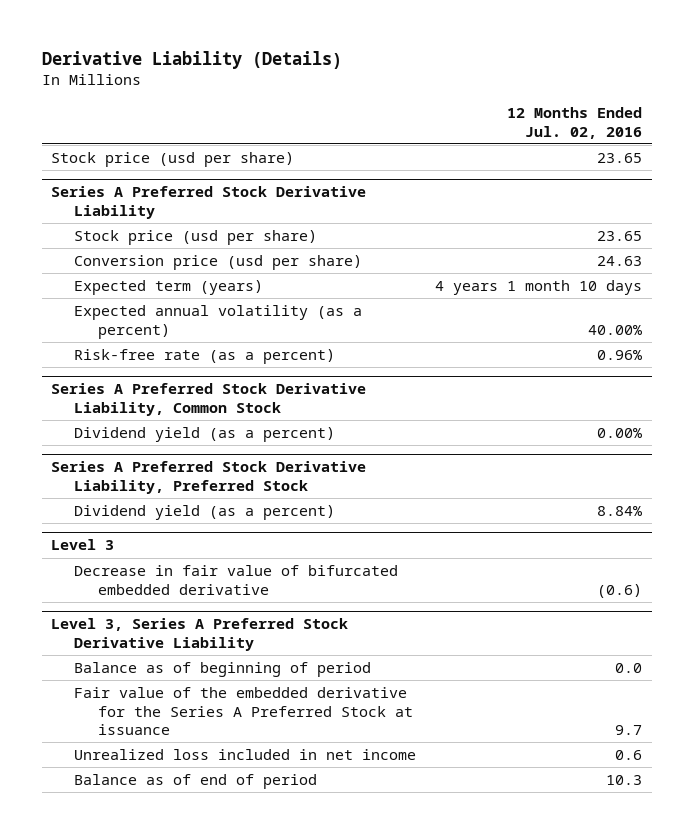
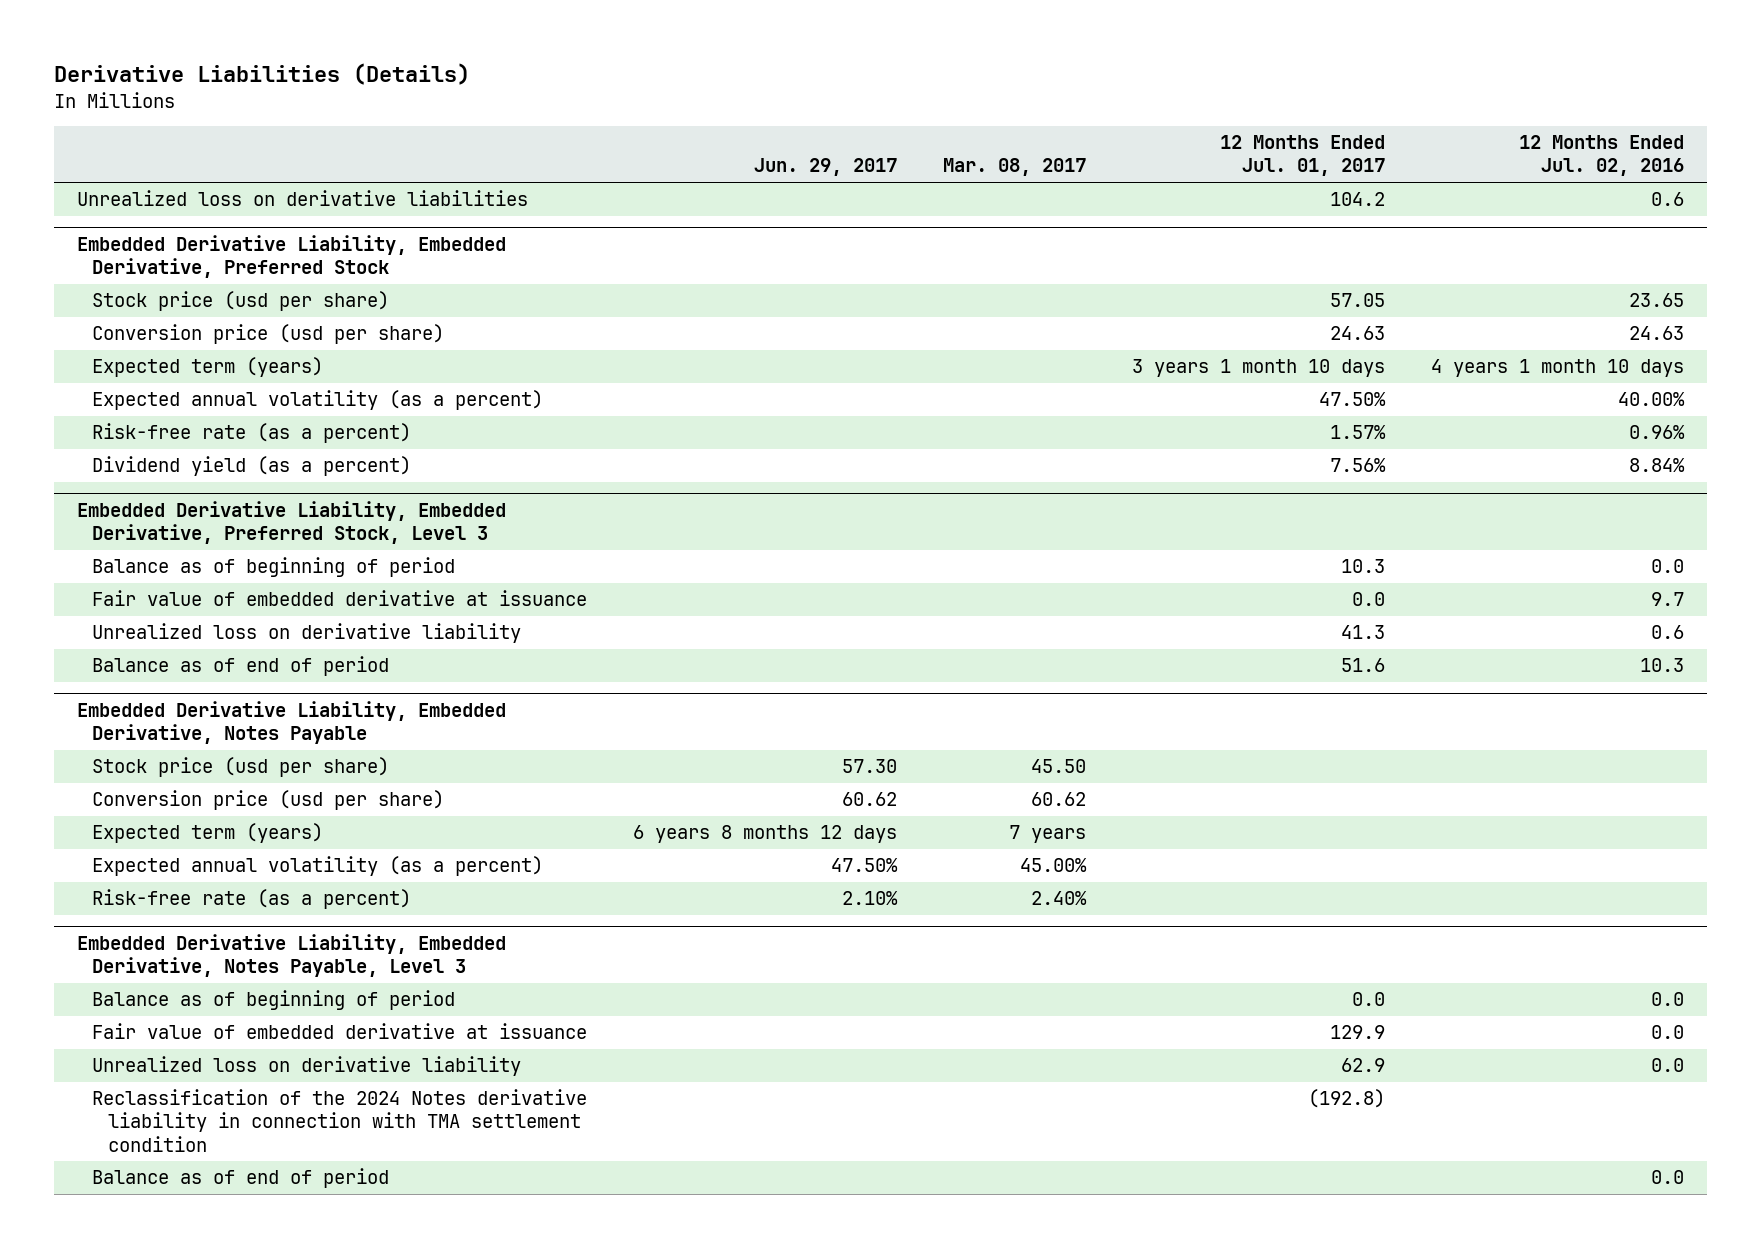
- Derivative Liability (Details)
+ Derivative Liabilities (Details)
- | 12 Months Ended Jul. 02, 2016
+ | Jun. 29, 2017 | Mar. 08, 2017 | 12 Months Ended Jul. 01, 2017 | 12 Months Ended Jul. 02, 2016
- Stock price (usd per share) | 23.65
- Series A Preferred Stock Derivative Liability
+ Unrealized loss on derivative liabilities | | | 104.2 | 0.6
+ Embedded Derivative Liability, Embedded Derivative, Preferred Stock
- Series A Preferred Stock Derivative Liability, Common Stock
- Dividend yield (as a percent) | 0.00%
- Series A Preferred Stock Derivative Liability, Preferred Stock
- Level 3
- Decrease in fair value of bifurcated embedded derivative | (0.6)
- Level 3, Series A Preferred Stock Derivative Liability
+ Embedded Derivative Liability, Embedded Derivative, Preferred Stock, Level 3
- Fair value of the embedded derivative for the Series A Preferred Stock at issuance | 9.7
- Unrealized loss included in net income | 0.6
+ Fair value of embedded derivative at issuance | | | 0.0 | 9.7
+ Unrealized loss on derivative liability | | | 41.3 | 0.6
+ Embedded Derivative Liability, Embedded Derivative, Notes Payable
+ Stock price (usd per share) | 57.30 | 45.50 | |
+ Conversion price (usd per share) | 60.62 | 60.62 | |
+ Expected term (years) | 6 years 8 months 12 days | 7 years | |
+ Expected annual volatility (as a percent) | 47.50% | 45.00% | |
+ Risk-free rate (as a percent) | 2.10% | 2.40% | |
+ Embedded Derivative Liability, Embedded Derivative, Notes Payable, Level 3
+ Balance as of beginning of period | | | 0.0 | 0.0
+ Fair value of embedded derivative at issuance | | | 129.9 | 0.0
+ Unrealized loss on derivative liability | | | 62.9 | 0.0
+ Reclassification of the 2024 Notes derivative liability in connection with TMA settlement condition | | | (192.8) |
+ Balance as of end of period | | | | 0.0

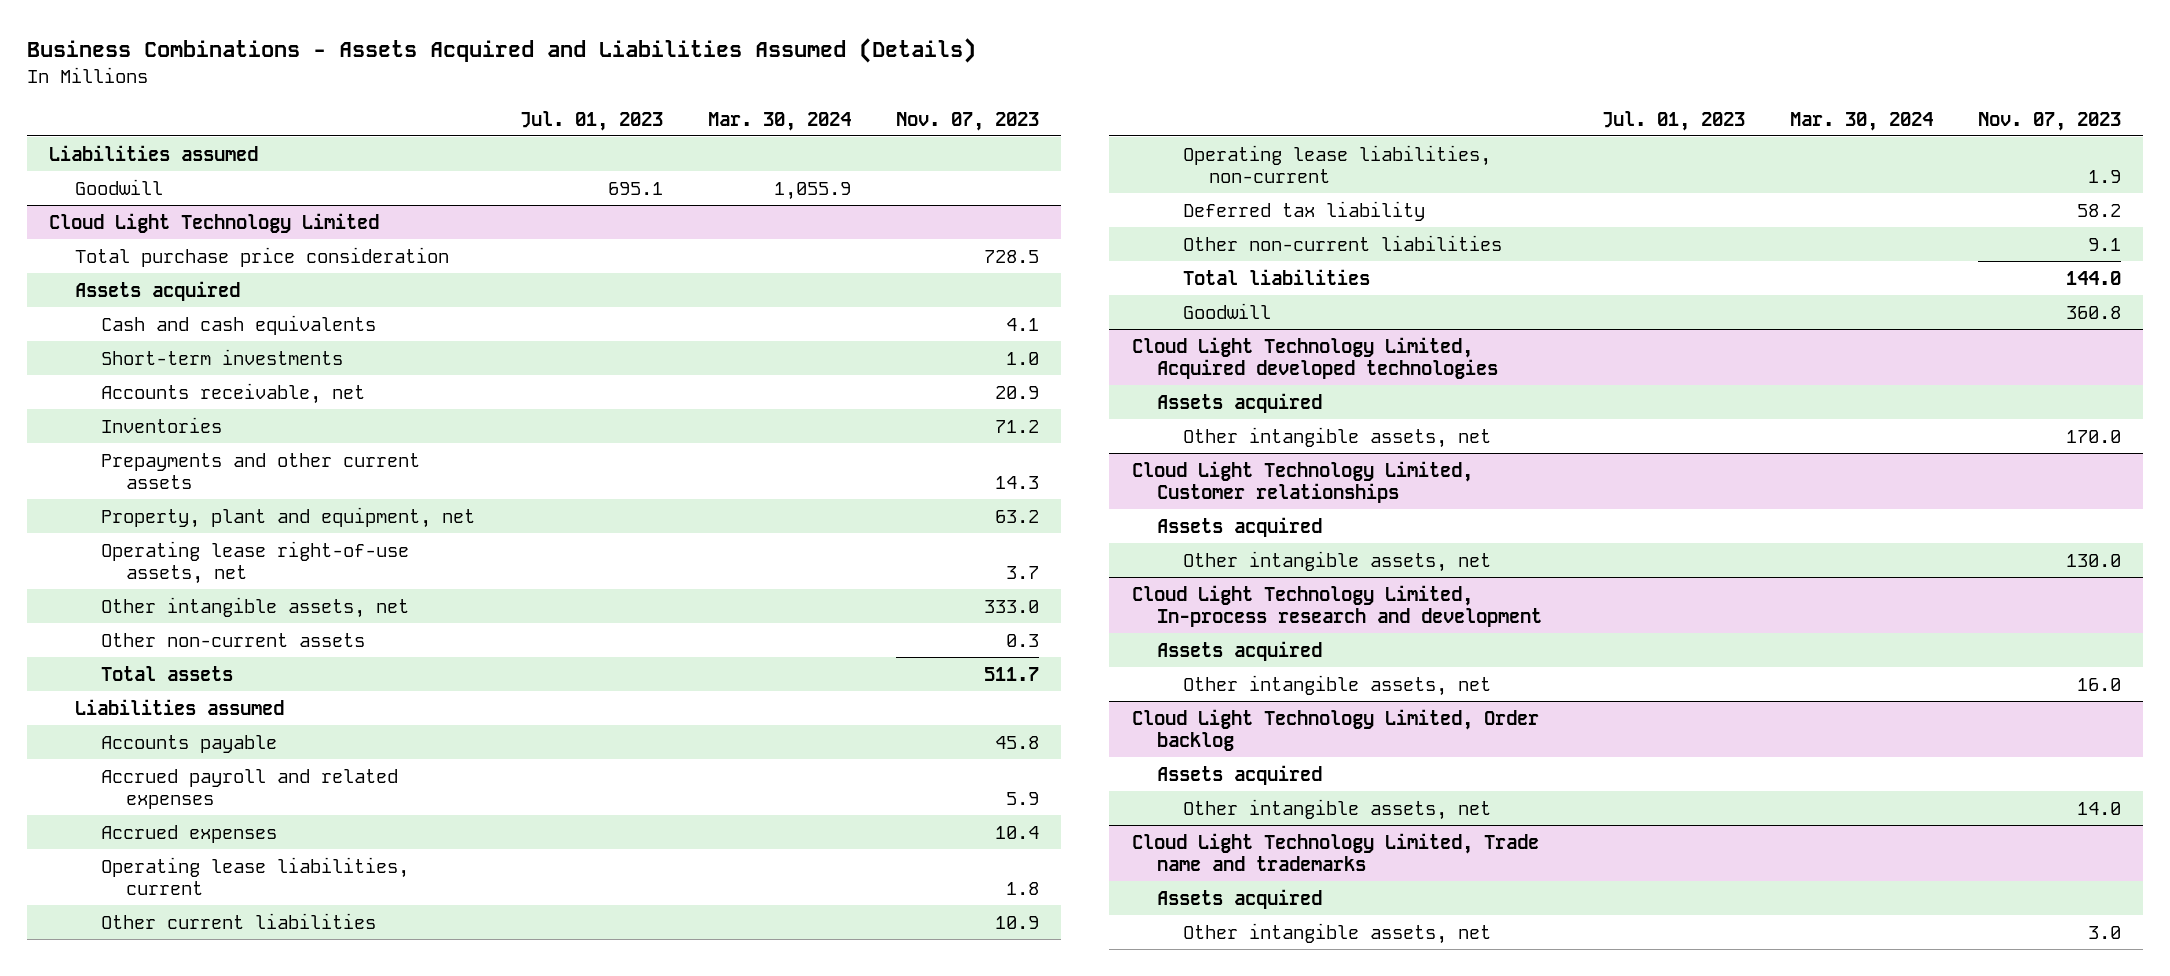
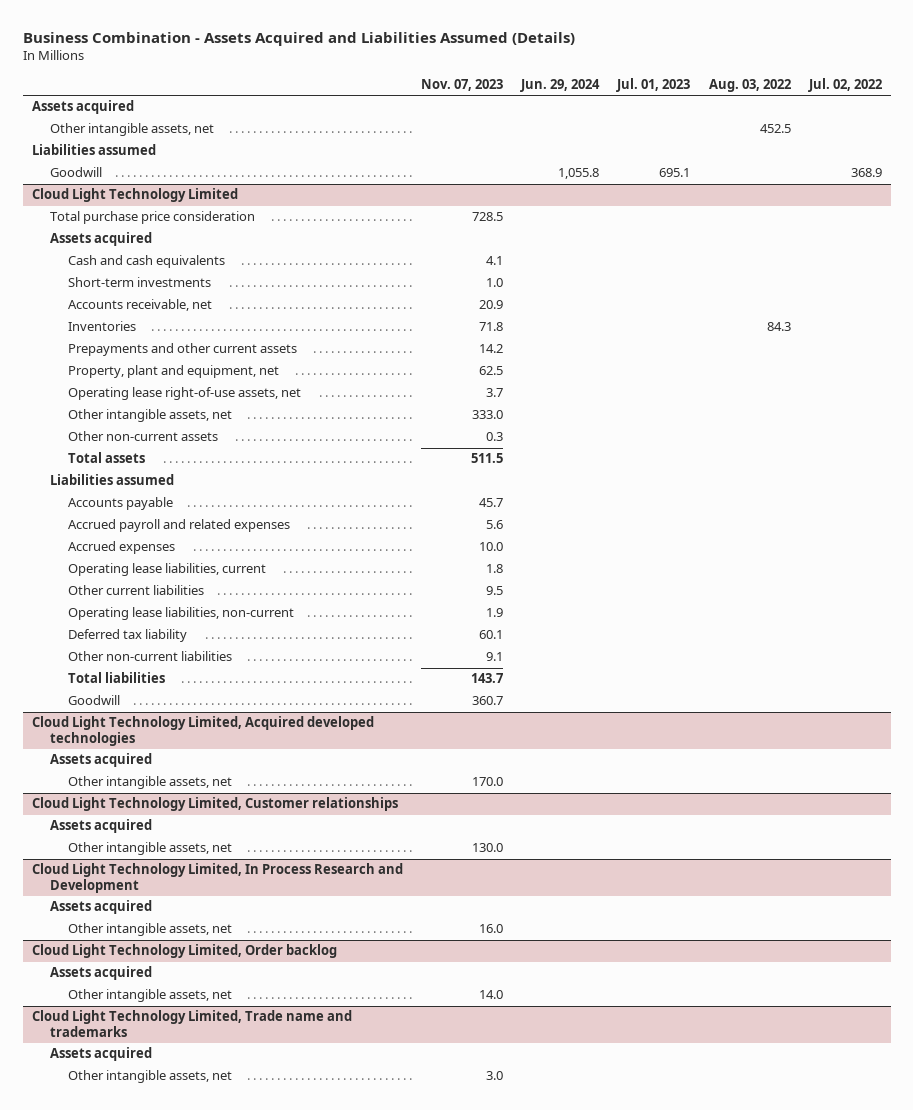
- Business Combinations - Assets Acquired and Liabilities Assumed (Details)
+ Business Combination - Assets Acquired and Liabilities Assumed (Details)
- | Jul. 01, 2023 | Mar. 30, 2024 | Nov. 07, 2023
+ | Nov. 07, 2023 | Jun. 29, 2024 | Jul. 01, 2023 | Aug. 03, 2022 | Jul. 02, 2022
+ Assets acquired
+ Other intangible assets, net | | | | 452.5 |
@ Cloud Light Technology Limited
- Inventories | | | 71.2
- Prepayments and other current assets | | | 14.3
- Property, plant and equipment, net | | | 63.2
+ Inventories | 71.8 | | | 84.3 |
+ Prepayments and other current assets | 14.2 | | | |
+ Property, plant and equipment, net | 62.5 | | | |
- Total assets | | | 511.7
+ Total assets | 511.5 | | | |
- Accounts payable | | | 45.8
- Accrued payroll and related expenses | | | 5.9
- Accrued expenses | | | 10.4
+ Accounts payable | 45.7 | | | |
+ Accrued payroll and related expenses | 5.6 | | | |
+ Accrued expenses | 10.0 | | | |
- Other current liabilities | | | 10.9
+ Other current liabilities | 9.5 | | | |
- Deferred tax liability | | | 58.2
+ Deferred tax liability | 60.1 | | | |
- Total liabilities | | | 144.0
- Goodwill | | | 360.8
+ Total liabilities | 143.7 | | | |
+ Goodwill | 360.7 | | | |
- Cloud Light Technology Limited, In-process research and development
+ Cloud Light Technology Limited, In Process Research and Development

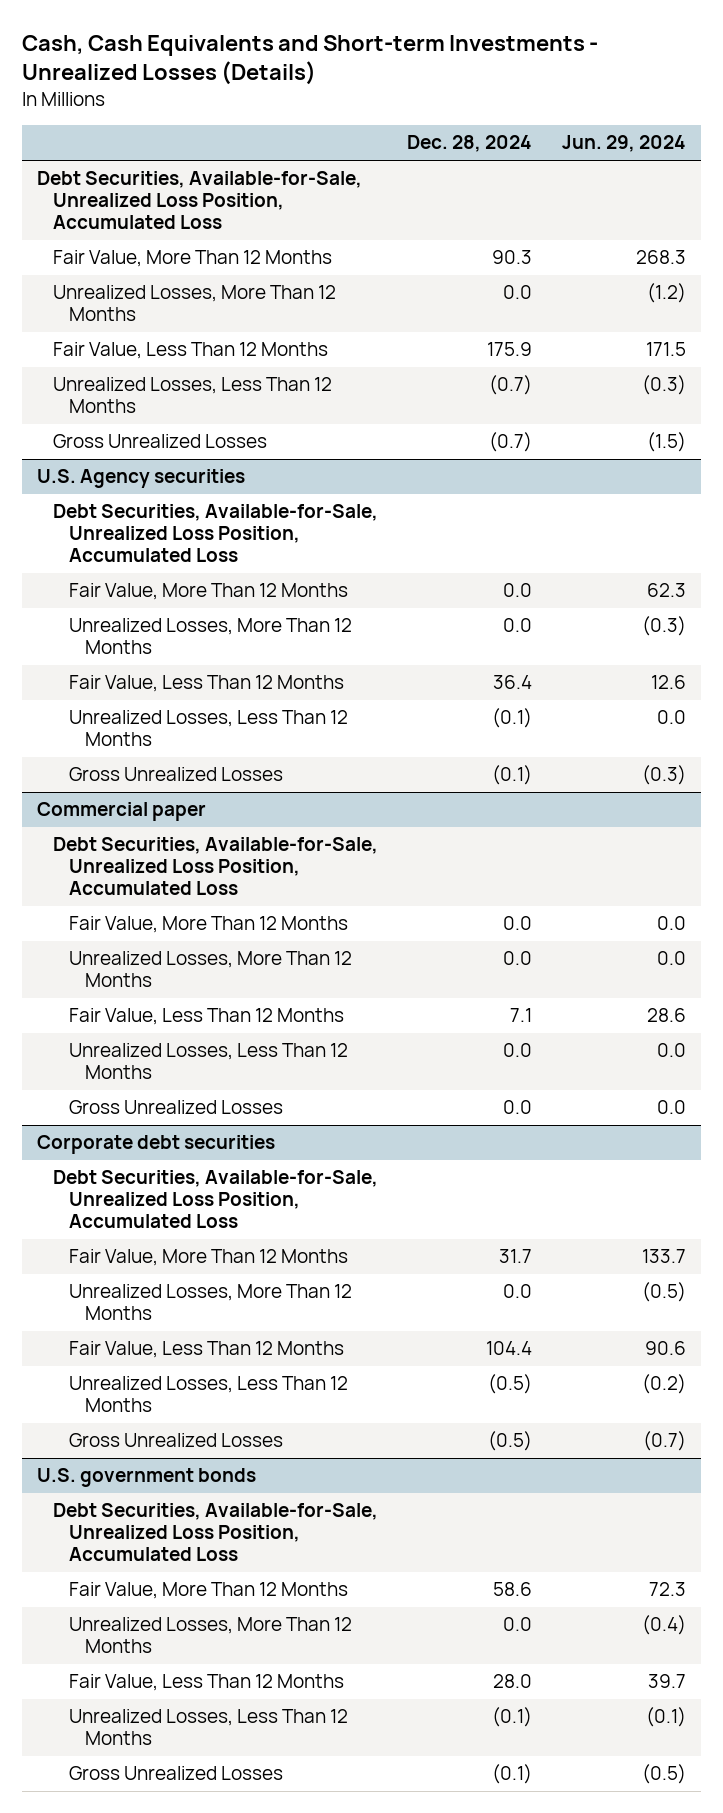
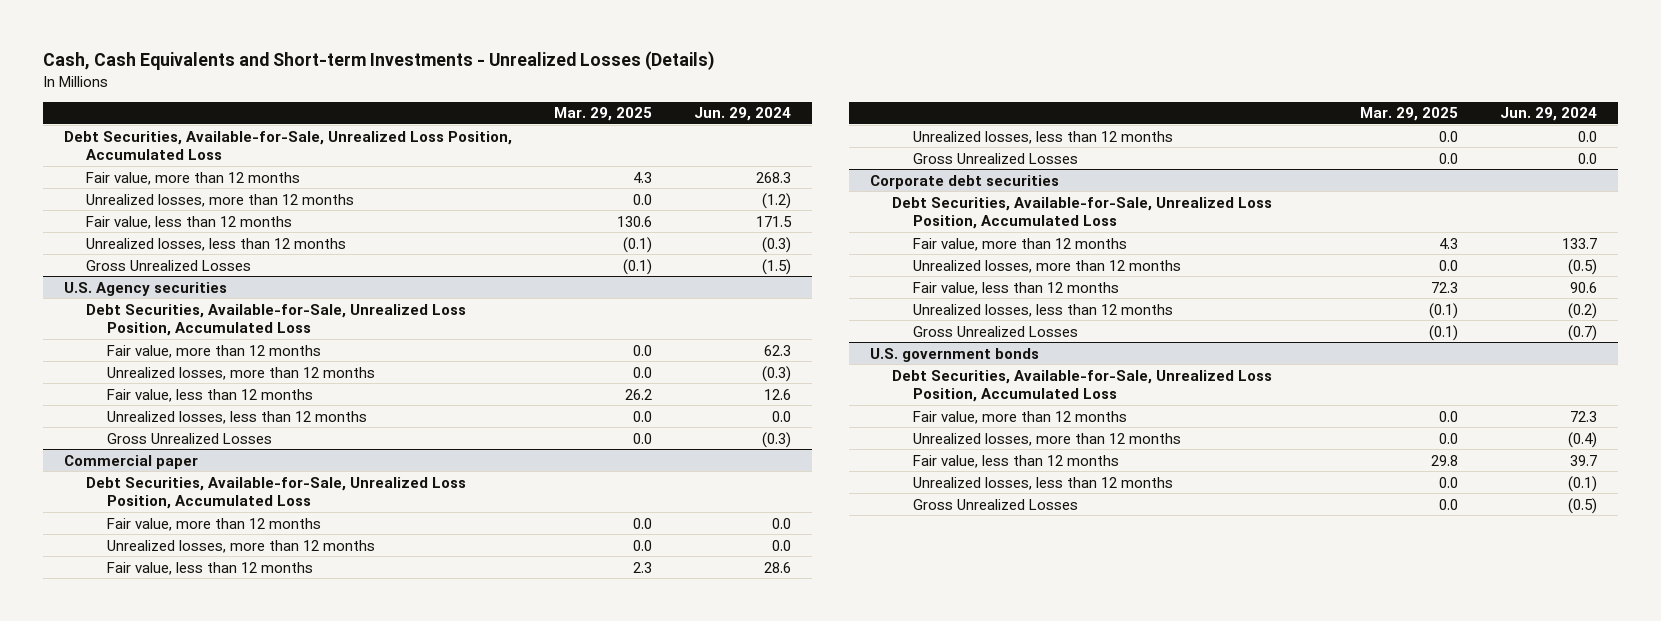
- | Dec. 28, 2024 | Jun. 29, 2024
+ | Mar. 29, 2025 | Jun. 29, 2024
- Fair Value, More Than 12 Months | 90.3 | 268.3
- Unrealized Losses, More Than 12 Months | 0.0 | (1.2)
- Fair Value, Less Than 12 Months | 175.9 | 171.5
- Unrealized Losses, Less Than 12 Months | (0.7) | (0.3)
+ Fair value, more than 12 months | 4.3 | 268.3
+ Unrealized losses, more than 12 months | 0.0 | (1.2)
+ Fair value, less than 12 months | 130.6 | 171.5
+ Unrealized losses, less than 12 months | (0.1) | (0.3)
@ U.S. Agency securities
- Fair Value, More Than 12 Months | 0.0 | 62.3
- Unrealized Losses, More Than 12 Months | 0.0 | (0.3)
- Fair Value, Less Than 12 Months | 36.4 | 12.6
- Unrealized Losses, Less Than 12 Months | (0.1) | 0.0
+ Fair value, more than 12 months | 0.0 | 62.3
+ Unrealized losses, more than 12 months | 0.0 | (0.3)
+ Fair value, less than 12 months | 26.2 | 12.6
+ Unrealized losses, less than 12 months | 0.0 | 0.0
@ Commercial paper
- Fair Value, More Than 12 Months | 0.0 | 0.0
- Unrealized Losses, More Than 12 Months | 0.0 | 0.0
- Fair Value, Less Than 12 Months | 7.1 | 28.6
- Unrealized Losses, Less Than 12 Months | 0.0 | 0.0
+ Fair value, more than 12 months | 0.0 | 0.0
+ Unrealized losses, more than 12 months | 0.0 | 0.0
+ Fair value, less than 12 months | 2.3 | 28.6
+ Unrealized losses, less than 12 months | 0.0 | 0.0
@ Corporate debt securities
- Fair Value, More Than 12 Months | 31.7 | 133.7
- Unrealized Losses, More Than 12 Months | 0.0 | (0.5)
- Fair Value, Less Than 12 Months | 104.4 | 90.6
- Unrealized Losses, Less Than 12 Months | (0.5) | (0.2)
+ Fair value, more than 12 months | 4.3 | 133.7
+ Unrealized losses, more than 12 months | 0.0 | (0.5)
+ Fair value, less than 12 months | 72.3 | 90.6
+ Unrealized losses, less than 12 months | (0.1) | (0.2)
@ U.S. government bonds
- Fair Value, More Than 12 Months | 58.6 | 72.3
- Unrealized Losses, More Than 12 Months | 0.0 | (0.4)
- Fair Value, Less Than 12 Months | 28.0 | 39.7
- Unrealized Losses, Less Than 12 Months | (0.1) | (0.1)
+ Fair value, more than 12 months | 0.0 | 72.3
+ Unrealized losses, more than 12 months | 0.0 | (0.4)
+ Fair value, less than 12 months | 29.8 | 39.7
+ Unrealized losses, less than 12 months | 0.0 | (0.1)

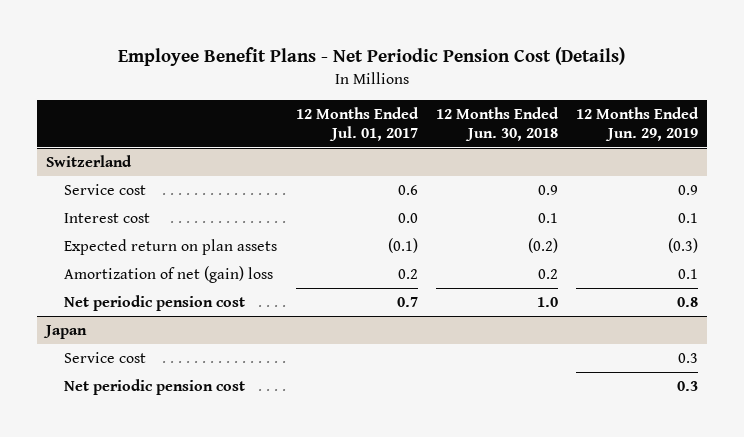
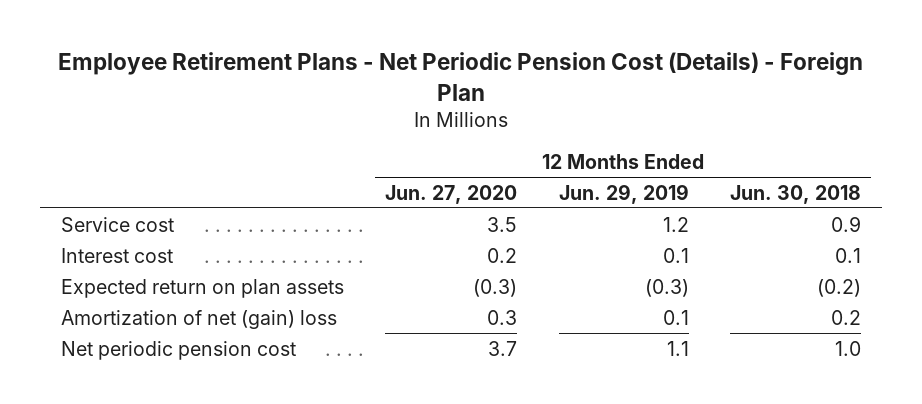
- Employee Benefit Plans - Net Periodic Pension Cost (Details)
+ Employee Retirement Plans - Net Periodic Pension Cost (Details) - Foreign Plan
- | 12 Months Ended Jul. 01, 2017 | 12 Months Ended Jun. 30, 2018 | 12 Months Ended Jun. 29, 2019
+ | 12 Months Ended Jun. 27, 2020 | 12 Months Ended Jun. 29, 2019 | 12 Months Ended Jun. 30, 2018
- Switzerland
- Service cost | 0.6 | 0.9 | 0.9
+ Service cost | 3.5 | 1.2 | 0.9
- Net periodic pension cost | 0.7 | 1.0 | 0.8
- Japan
- Service cost | | | 0.3
- Net periodic pension cost | | | 0.3
+ Net periodic pension cost | 3.7 | 1.1 | 1.0

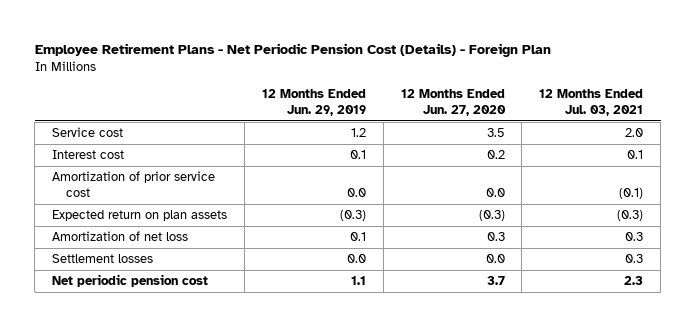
- | 12 Months Ended Jun. 27, 2020 | 12 Months Ended Jun. 29, 2019 | 12 Months Ended Jun. 30, 2018
+ | 12 Months Ended Jun. 29, 2019 | 12 Months Ended Jun. 27, 2020 | 12 Months Ended Jul. 03, 2021
+ Amortization of prior service cost | 0.0 | 0.0 | (0.1)
- Amortization of net (gain) loss | 0.3 | 0.1 | 0.2
+ Amortization of net loss | 0.1 | 0.3 | 0.3
+ Settlement losses | 0.0 | 0.0 | 0.3

